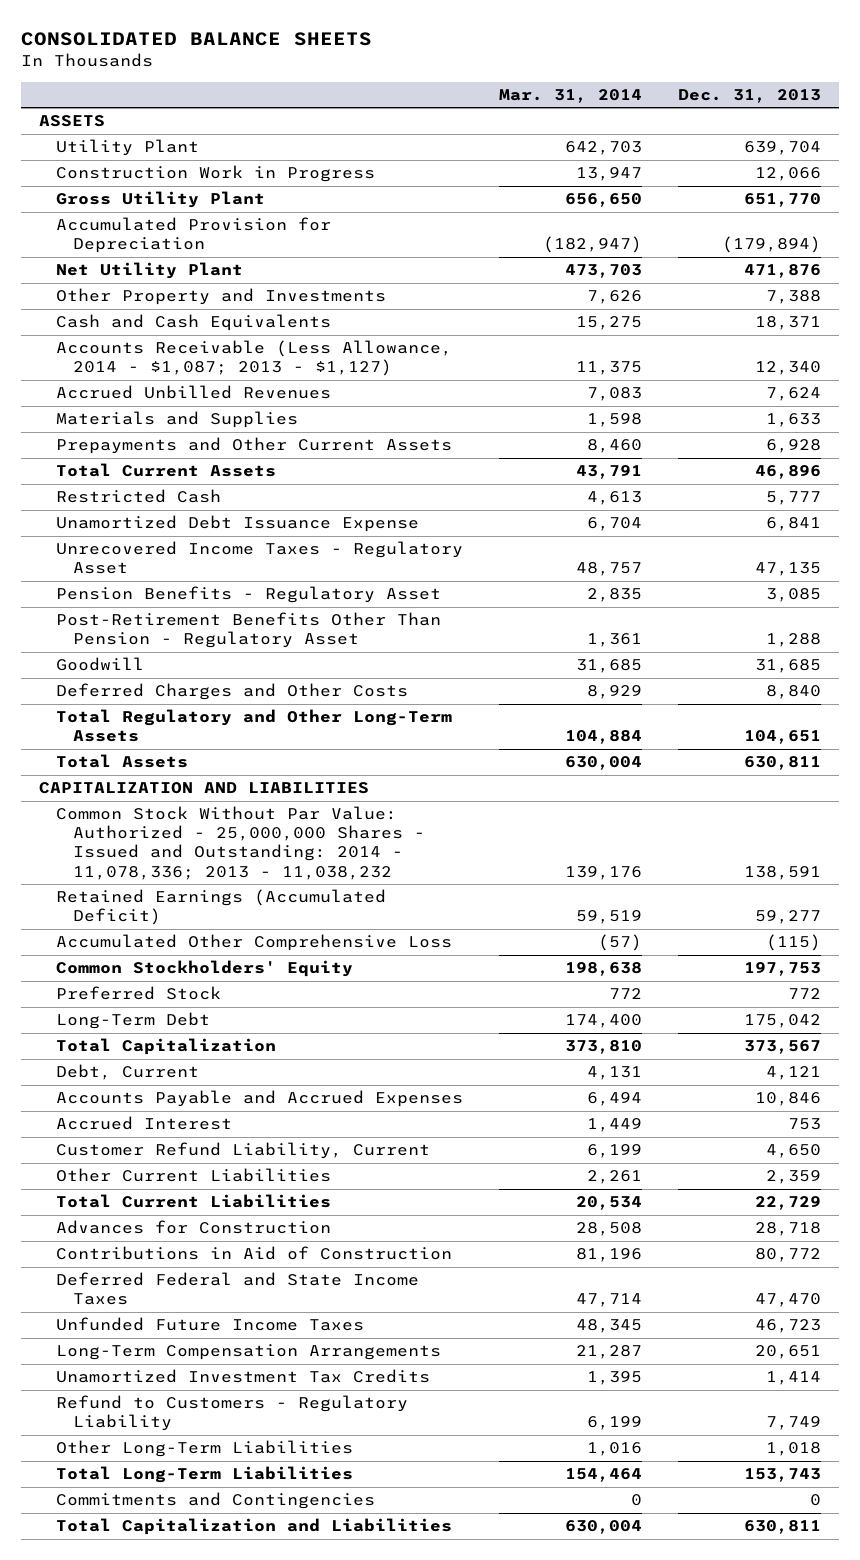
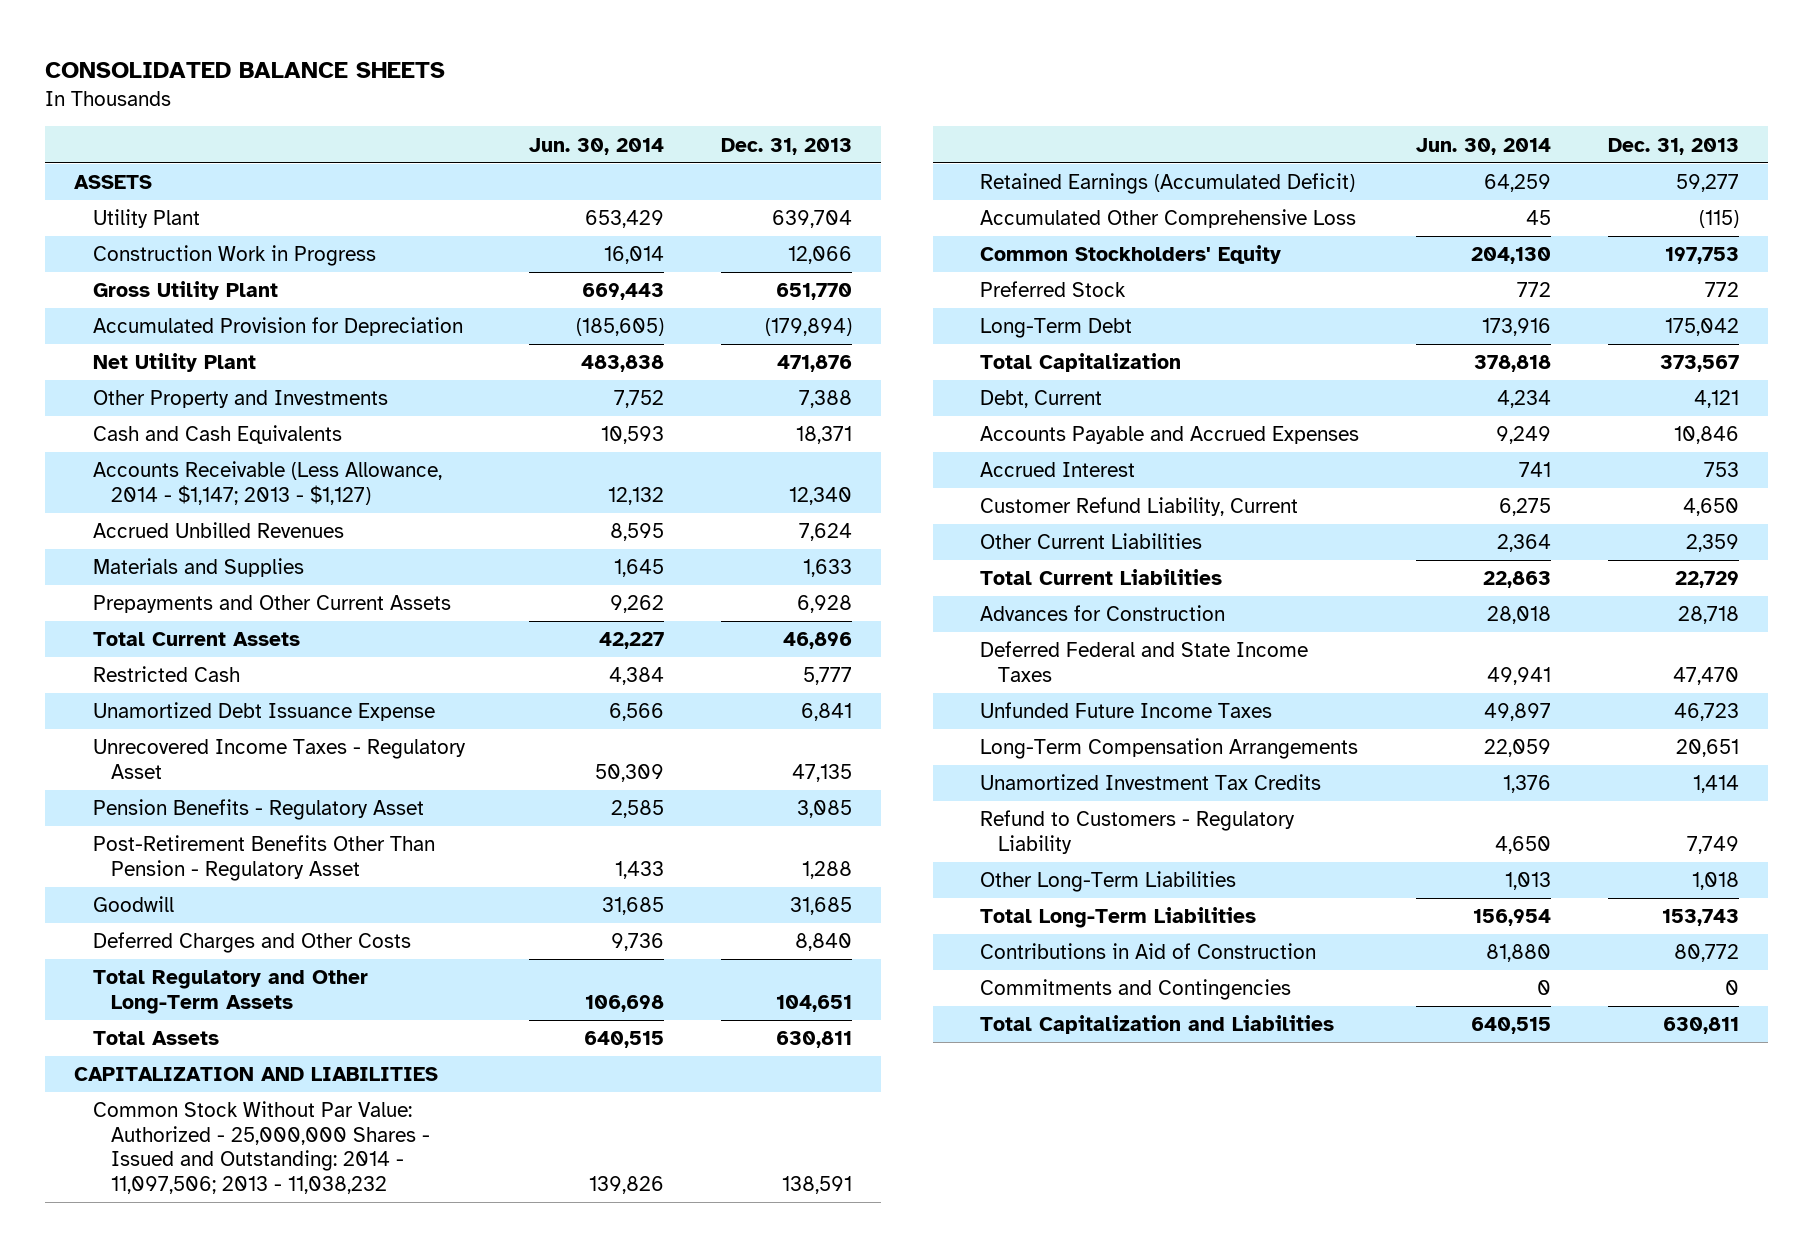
- | Mar. 31, 2014 | Dec. 31, 2013
+ | Jun. 30, 2014 | Dec. 31, 2013
- Accounts Receivable (Less Allowance, 2014 - $1,087; 2013 - $1,127) | 11,375 | 12,340
+ Accounts Receivable (Less Allowance, 2014 - $1,147; 2013 - $1,127) | 12,132 | 12,340
- Common Stock Without Par Value: Authorized - 25,000,000 Shares - Issued and Outstanding: 2014 - 11,078,336; 2013 - 11,038,232 | 139,176 | 138,591
+ Common Stock Without Par Value: Authorized - 25,000,000 Shares - Issued and Outstanding: 2014 - 11,097,506; 2013 - 11,038,232 | 139,826 | 138,591
moved down: Contributions in Aid of Construction | 81,880 | 80,772

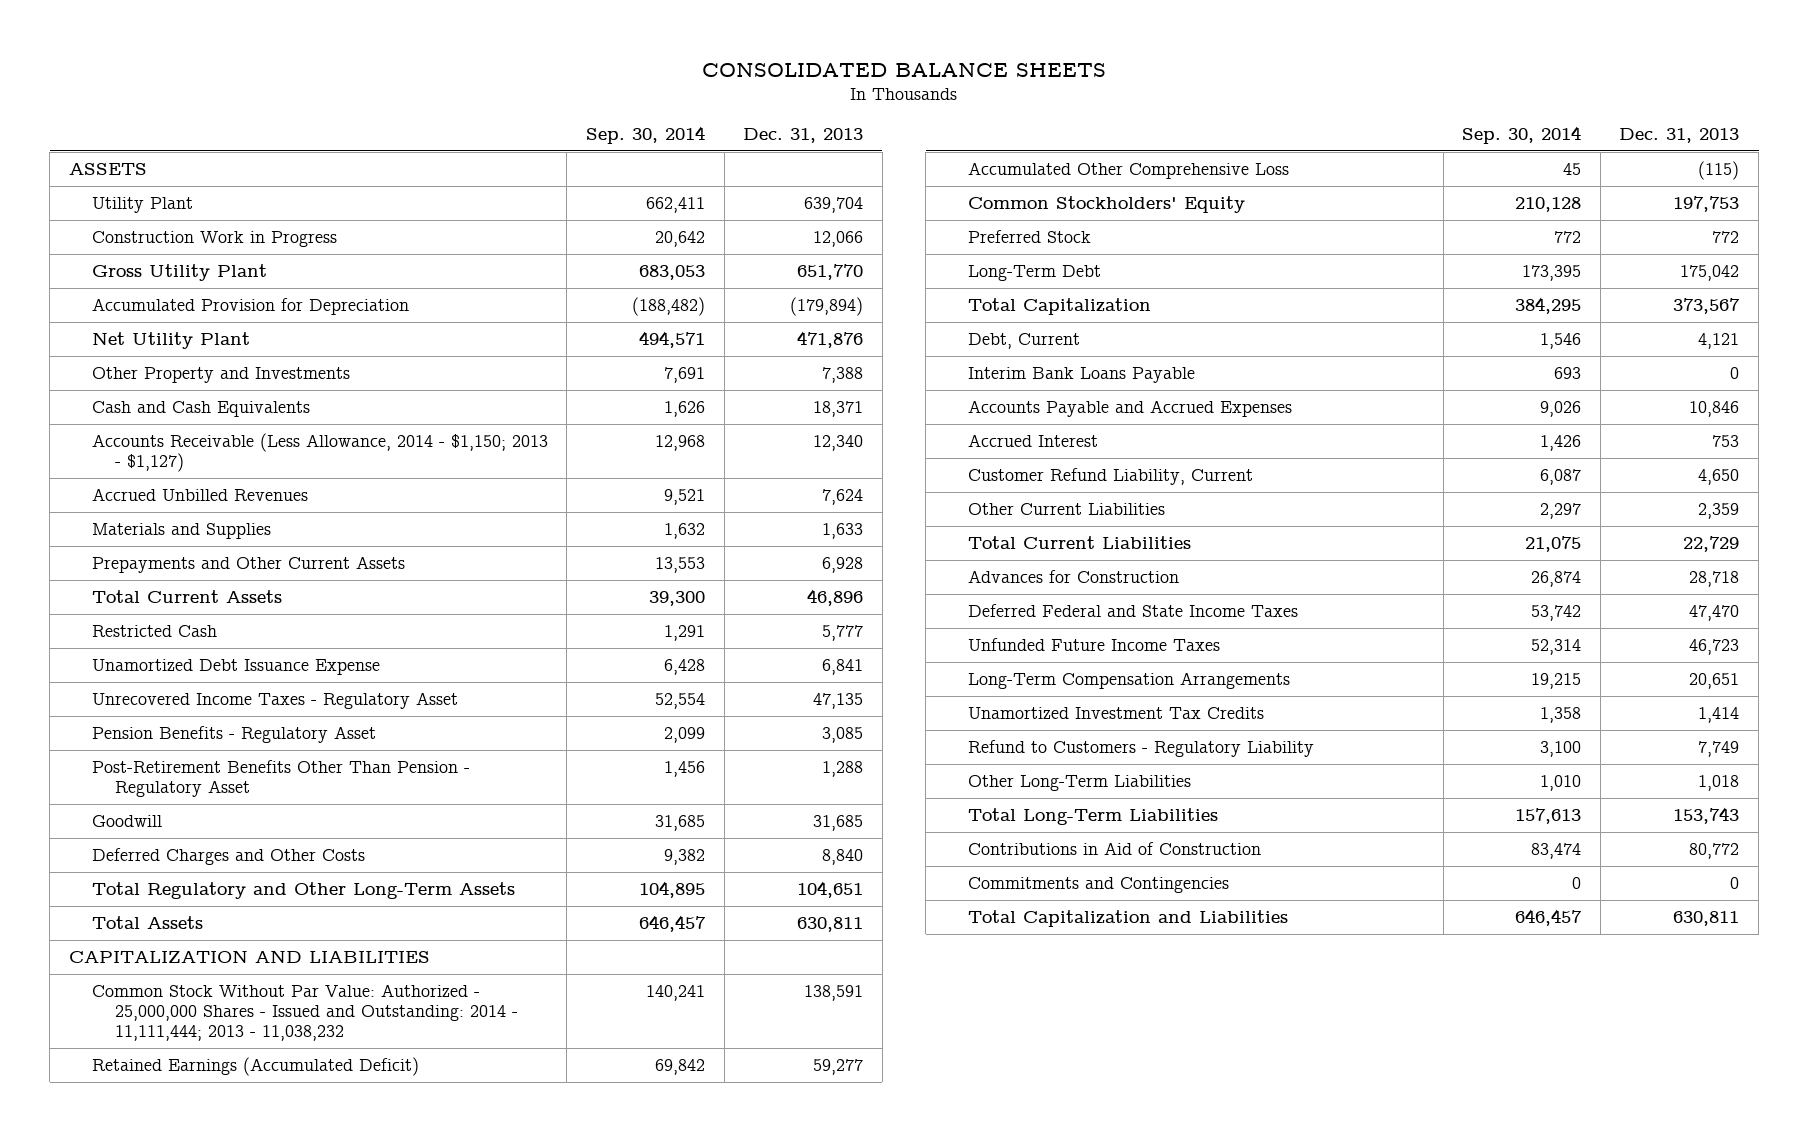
- | Jun. 30, 2014 | Dec. 31, 2013
+ | Sep. 30, 2014 | Dec. 31, 2013
- Accounts Receivable (Less Allowance, 2014 - $1,147; 2013 - $1,127) | 12,132 | 12,340
+ Accounts Receivable (Less Allowance, 2014 - $1,150; 2013 - $1,127) | 12,968 | 12,340
- Common Stock Without Par Value: Authorized - 25,000,000 Shares - Issued and Outstanding: 2014 - 11,097,506; 2013 - 11,038,232 | 139,826 | 138,591
+ Common Stock Without Par Value: Authorized - 25,000,000 Shares - Issued and Outstanding: 2014 - 11,111,444; 2013 - 11,038,232 | 140,241 | 138,591
+ Interim Bank Loans Payable | 693 | 0

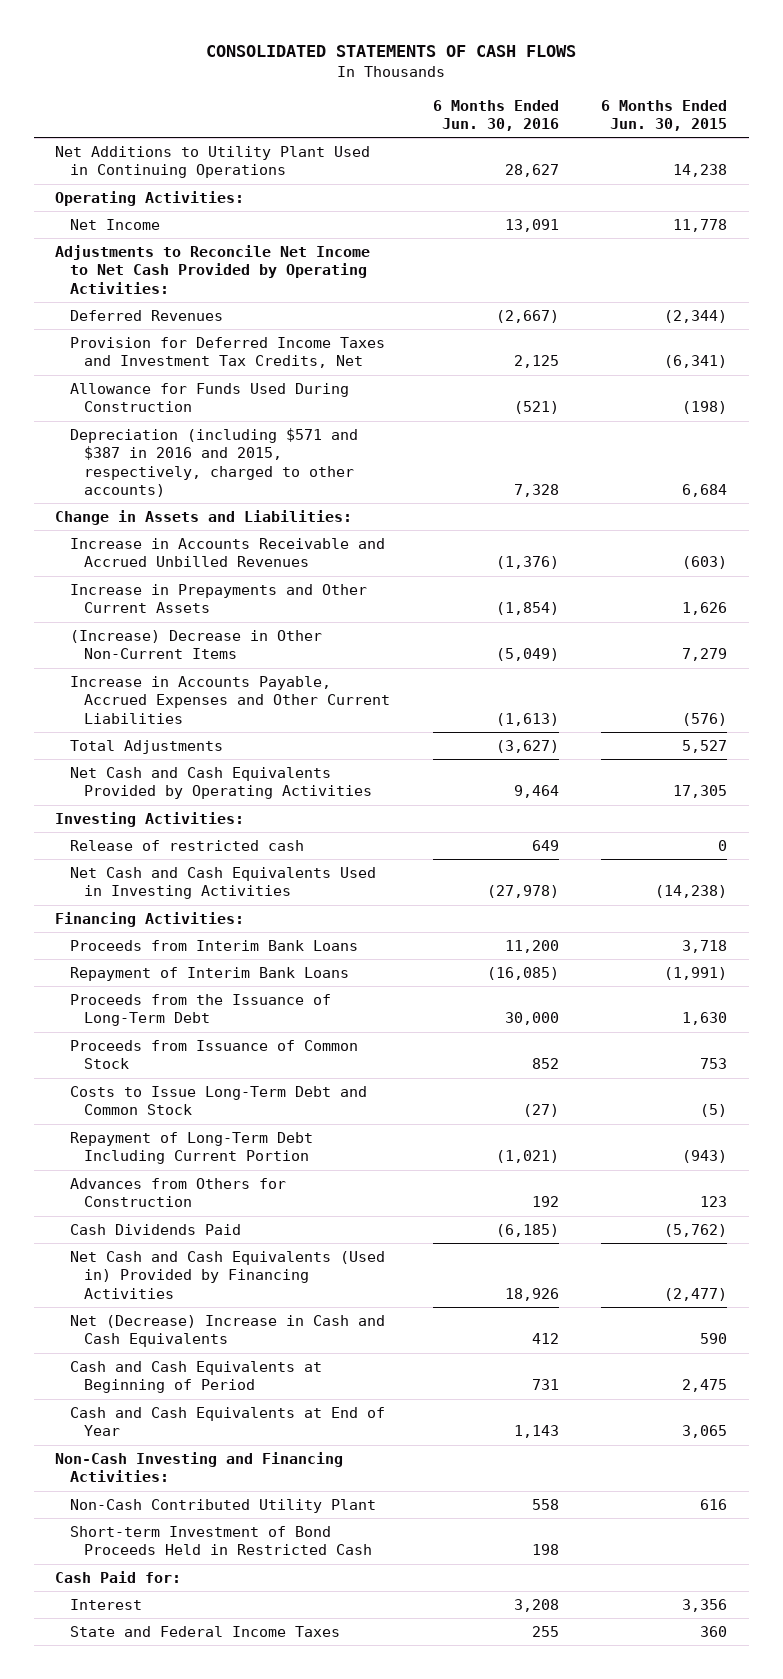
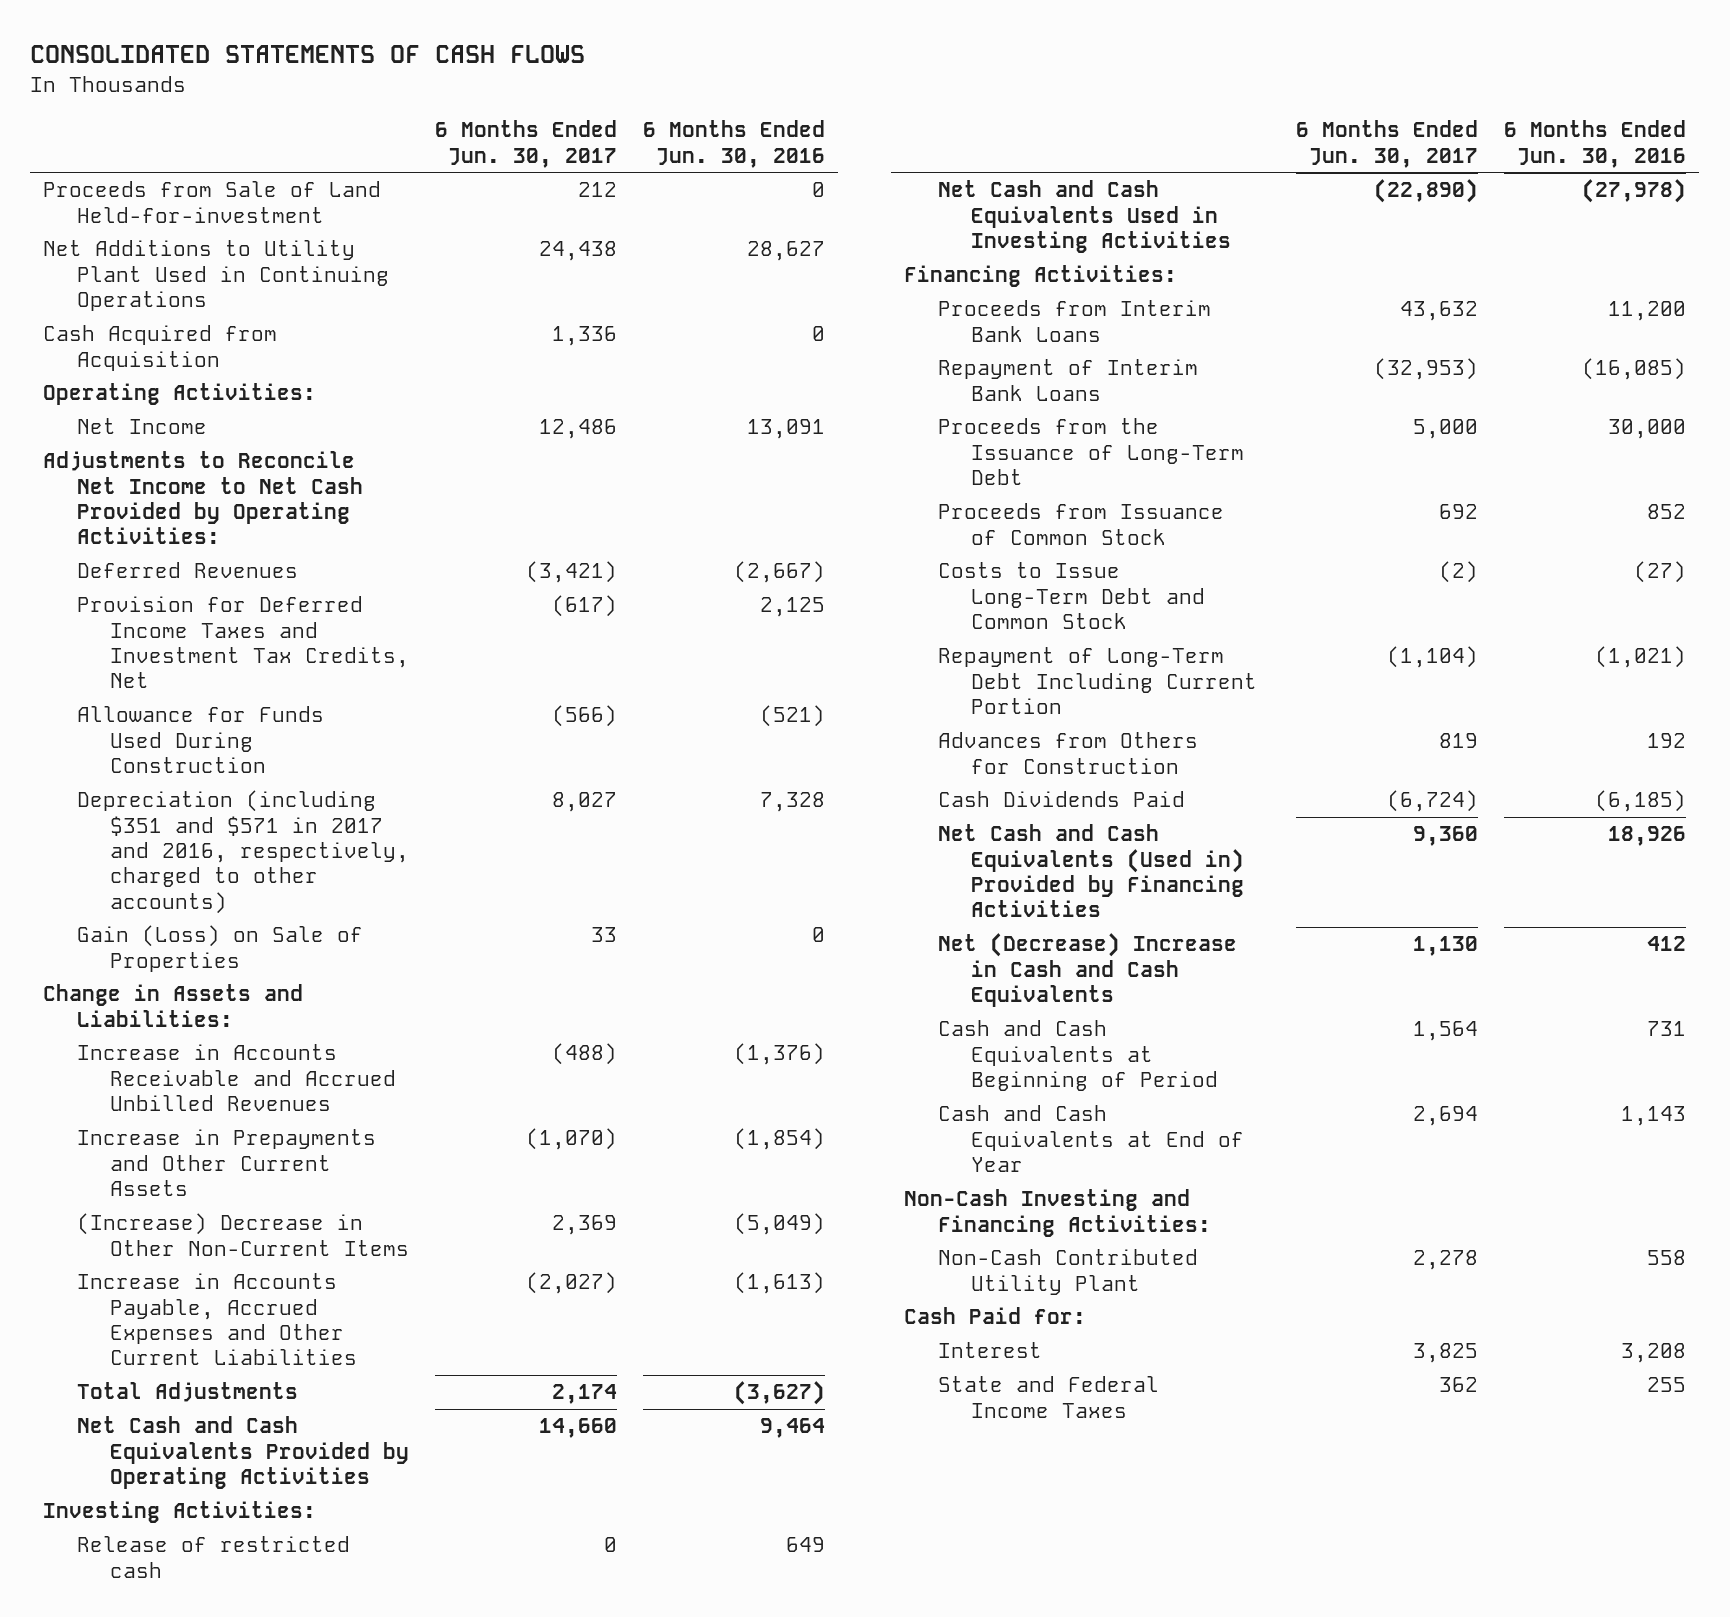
- | 6 Months Ended Jun. 30, 2016 | 6 Months Ended Jun. 30, 2015
+ | 6 Months Ended Jun. 30, 2017 | 6 Months Ended Jun. 30, 2016
+ Proceeds from Sale of Land Held-for-investment | 212 | 0
+ Cash Acquired from Acquisition | 1,336 | 0
- Depreciation (including $571 and $387 in 2016 and 2015, respectively, charged to other accounts) | 7,328 | 6,684
+ Depreciation (including $351 and $571 in 2017 and 2016, respectively, charged to other accounts) | 8,027 | 7,328
+ Gain (Loss) on Sale of Properties | 33 | 0
- Short-term Investment of Bond Proceeds Held in Restricted Cash | 198 |

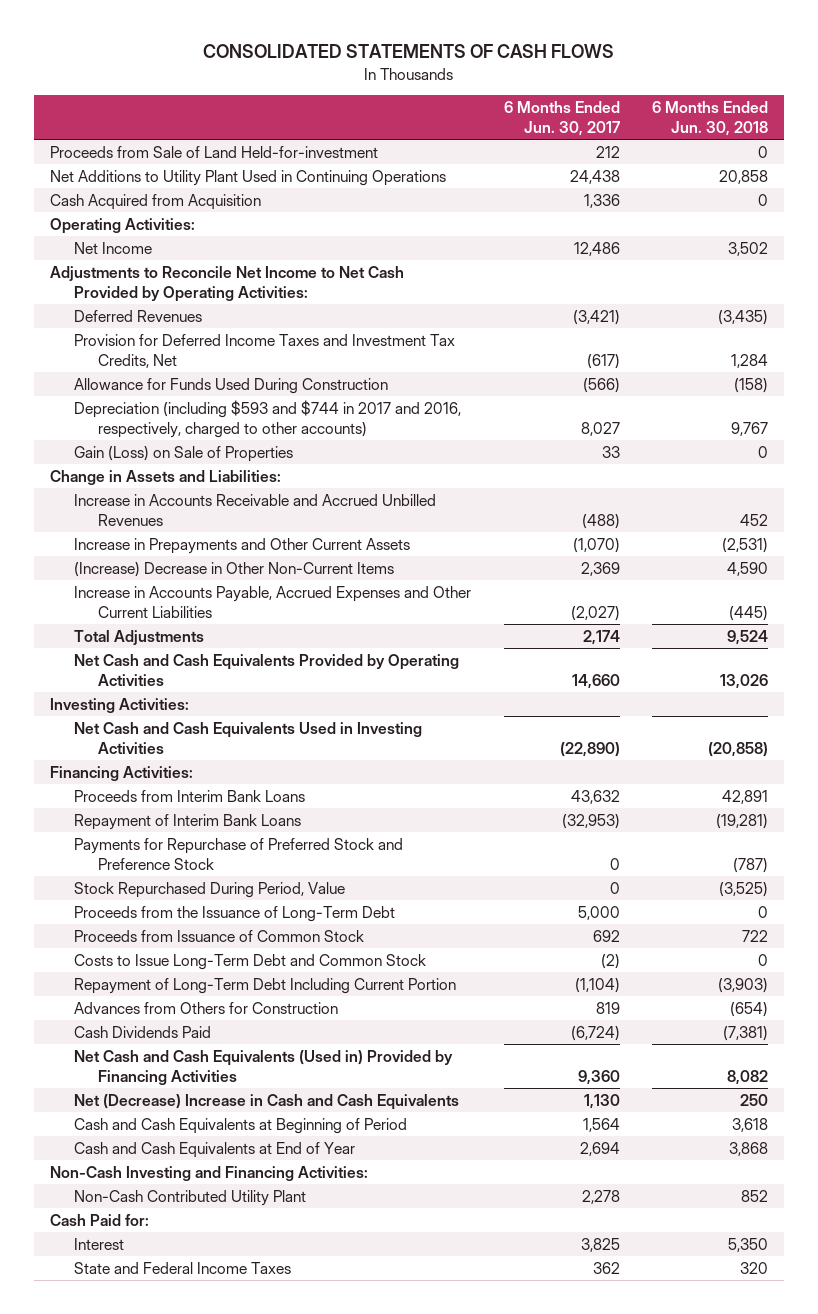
- | 6 Months Ended Jun. 30, 2017 | 6 Months Ended Jun. 30, 2016
+ | 6 Months Ended Jun. 30, 2017 | 6 Months Ended Jun. 30, 2018
- Depreciation (including $351 and $571 in 2017 and 2016, respectively, charged to other accounts) | 8,027 | 7,328
+ Depreciation (including $593 and $744 in 2017 and 2016, respectively, charged to other accounts) | 8,027 | 9,767
- Release of restricted cash | 0 | 649
+ Payments for Repurchase of Preferred Stock and Preference Stock | 0 | (787)
+ Stock Repurchased During Period, Value | 0 | (3,525)

